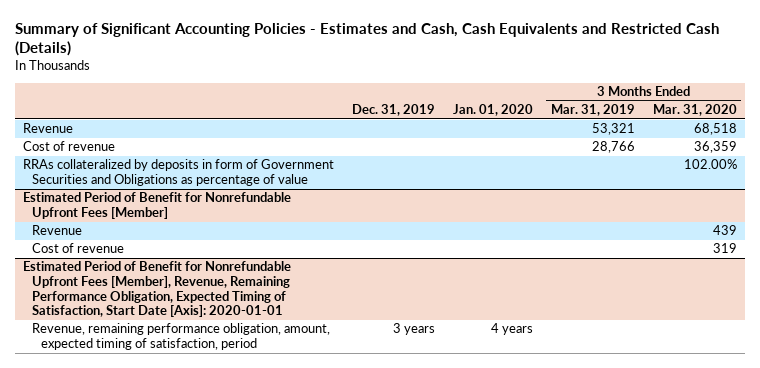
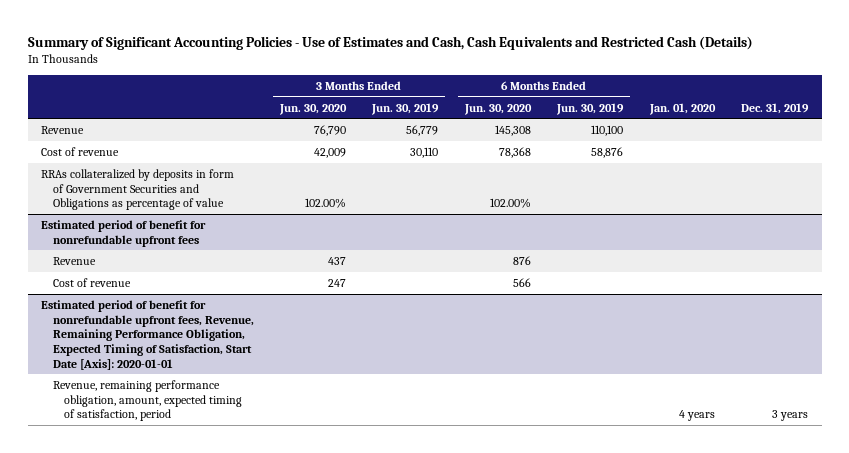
- Summary of Significant Accounting Policies - Estimates and Cash, Cash Equivalents and Restricted Cash (Details)
+ Summary of Significant Accounting Policies - Use of Estimates and Cash, Cash Equivalents and Restricted Cash (Details)
- | Dec. 31, 2019 | Jan. 01, 2020 | 3 Months Ended Mar. 31, 2019 | 3 Months Ended Mar. 31, 2020
+ | 3 Months Ended Jun. 30, 2020 | 3 Months Ended Jun. 30, 2019 | 6 Months Ended Jun. 30, 2020 | 6 Months Ended Jun. 30, 2019 | Jan. 01, 2020 | Dec. 31, 2019
- Estimated Period of Benefit for Nonrefundable Upfront Fees [Member]
+ Estimated period of benefit for nonrefundable upfront fees
- Estimated Period of Benefit for Nonrefundable Upfront Fees [Member], Revenue, Remaining Performance Obligation, Expected Timing of Satisfaction, Start Date [Axis]: 2020-01-01
+ Estimated period of benefit for nonrefundable upfront fees, Revenue, Remaining Performance Obligation, Expected Timing of Satisfaction, Start Date [Axis]: 2020-01-01

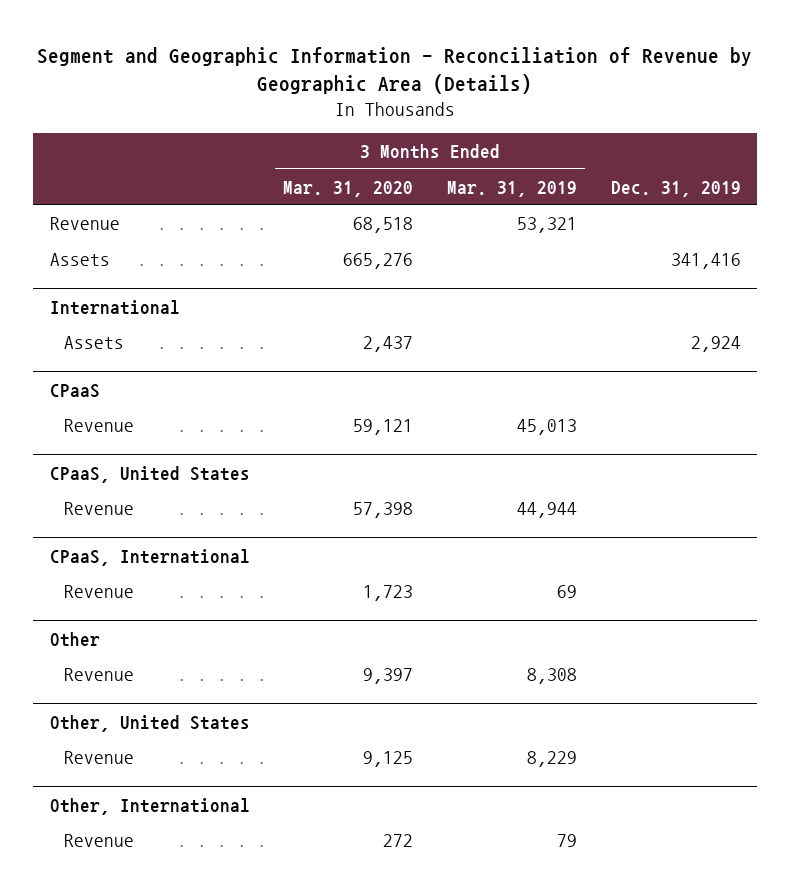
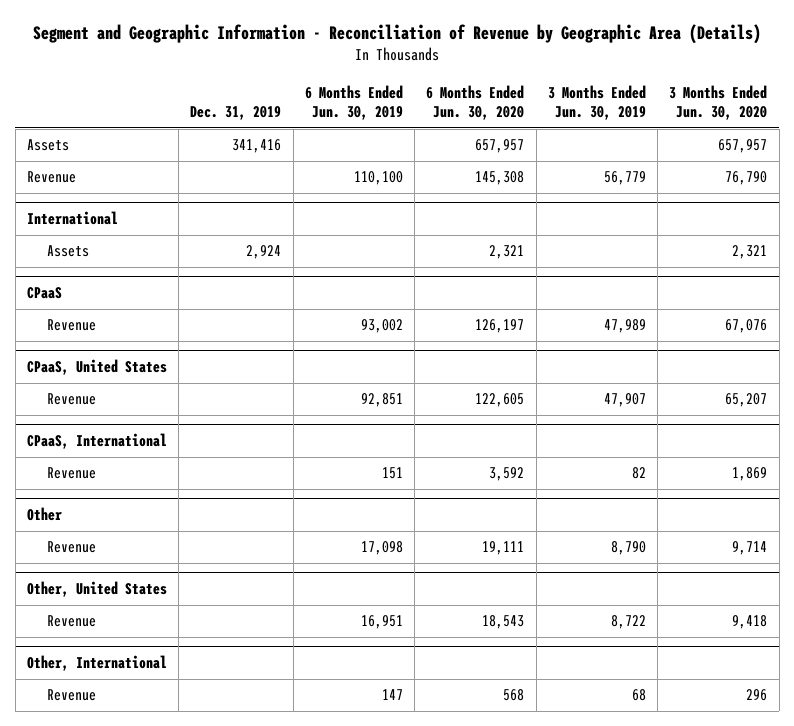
- | 3 Months Ended Mar. 31, 2020 | 3 Months Ended Mar. 31, 2019 | Dec. 31, 2019
+ | Dec. 31, 2019 | 6 Months Ended Jun. 30, 2019 | 6 Months Ended Jun. 30, 2020 | 3 Months Ended Jun. 30, 2019 | 3 Months Ended Jun. 30, 2020
moved down: Revenue | | 110,100 | 145,308 | 56,779 | 76,790

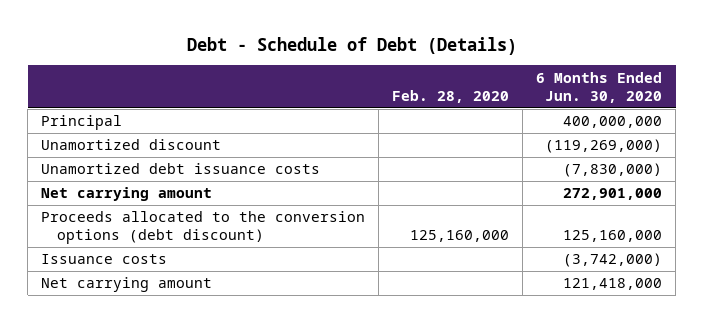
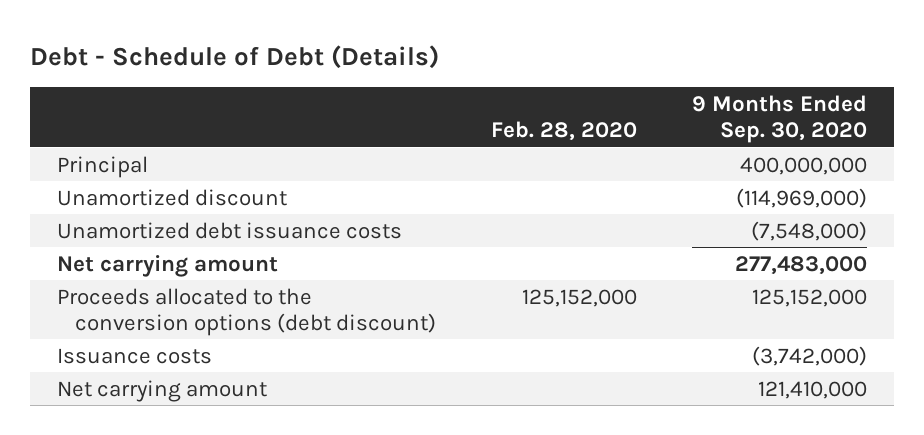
- | Feb. 28, 2020 | 6 Months Ended Jun. 30, 2020
+ | Feb. 28, 2020 | 9 Months Ended Sep. 30, 2020
- Proceeds allocated to the conversion options (debt discount) | 125,160,000 | 125,160,000
+ Proceeds allocated to the conversion options (debt discount) | 125,152,000 | 125,152,000

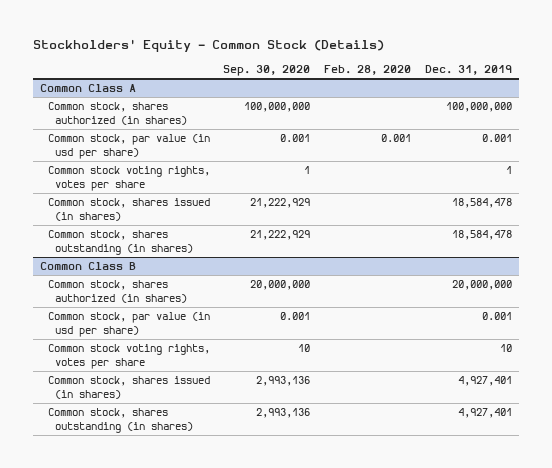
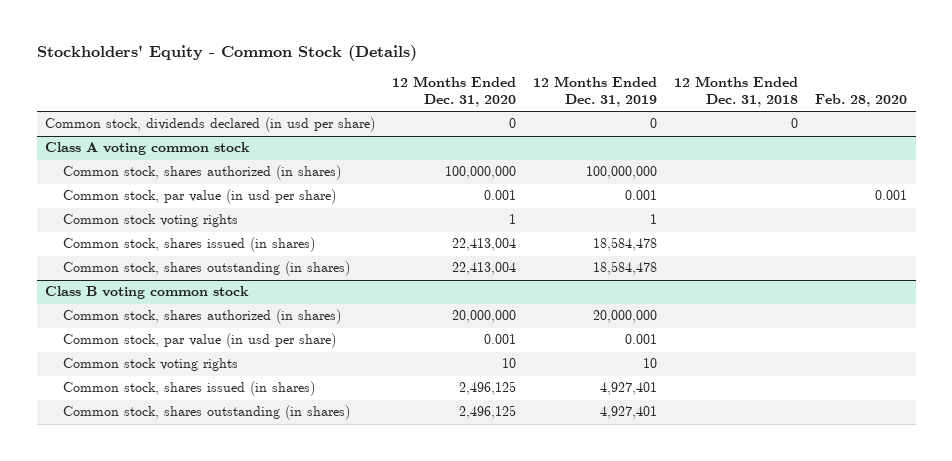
- | Sep. 30, 2020 | Feb. 28, 2020 | Dec. 31, 2019
+ | 12 Months Ended Dec. 31, 2020 | 12 Months Ended Dec. 31, 2019 | 12 Months Ended Dec. 31, 2018 | Feb. 28, 2020
- Common Class A
+ Common stock, dividends declared (in usd per share) | 0 | 0 | 0 |
+ Class A voting common stock
- Common stock voting rights, votes per share | 1 | | 1
+ Common stock voting rights | 1 | 1 | |
- Common Class B
+ Class B voting common stock
- Common stock voting rights, votes per share | 10 | | 10
+ Common stock voting rights | 10 | 10 | |

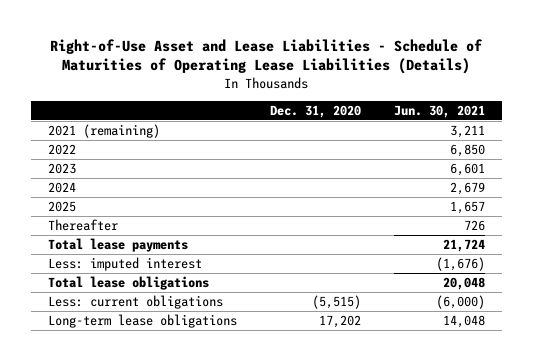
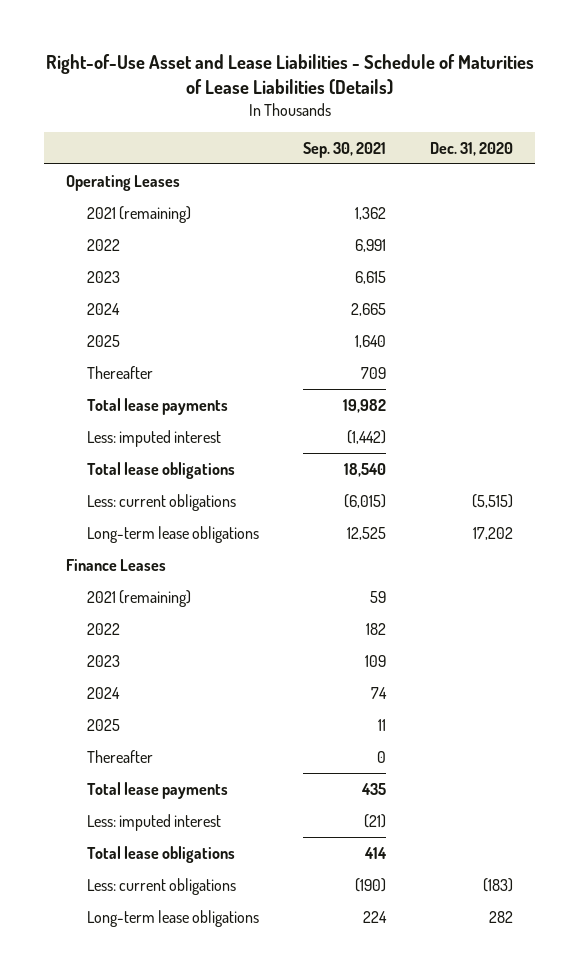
- Right-of-Use Asset and Lease Liabilities - Schedule of Maturities of Operating Lease Liabilities (Details)
+ Right-of-Use Asset and Lease Liabilities - Schedule of Maturities of Lease Liabilities (Details)
- | Dec. 31, 2020 | Jun. 30, 2021
+ | Sep. 30, 2021 | Dec. 31, 2020
+ Operating Leases
+ Finance Leases
+ 2021 (remaining) | 59 |
+ 2022 | 182 |
+ 2023 | 109 |
+ 2024 | 74 |
+ 2025 | 11 |
+ Thereafter | 0 |
+ Total lease payments | 435 |
+ Less: imputed interest | (21) |
+ Total lease obligations | 414 |
+ Less: current obligations | (190) | (183)
+ Long-term lease obligations | 224 | 282

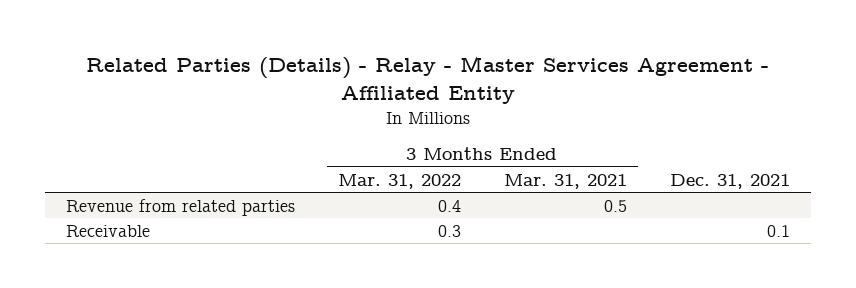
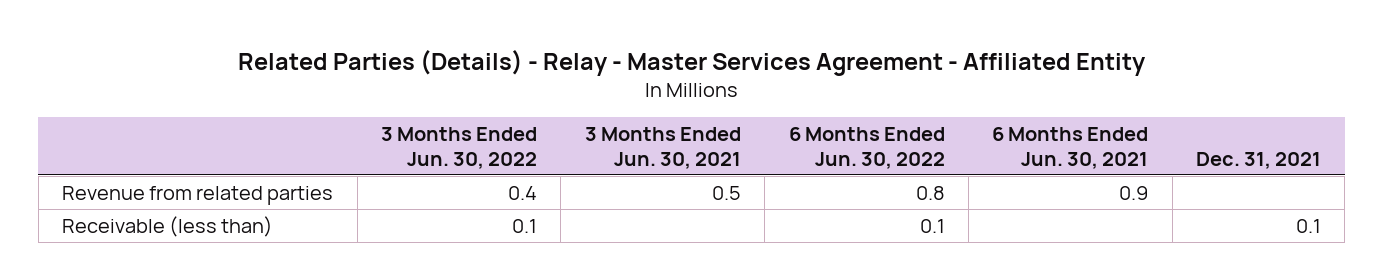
- | 3 Months Ended Mar. 31, 2022 | 3 Months Ended Mar. 31, 2021 | Dec. 31, 2021
+ | 3 Months Ended Jun. 30, 2022 | 3 Months Ended Jun. 30, 2021 | 6 Months Ended Jun. 30, 2022 | 6 Months Ended Jun. 30, 2021 | Dec. 31, 2021
- Receivable | 0.3 | | 0.1
+ Receivable (less than) | 0.1 | | 0.1 | | 0.1

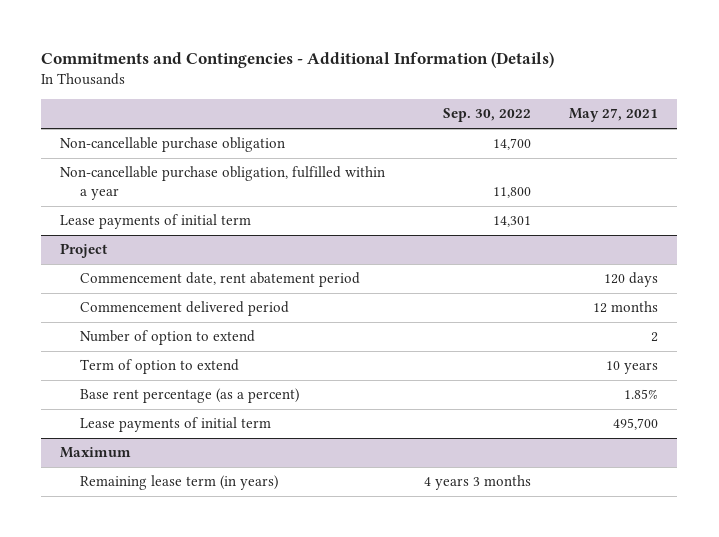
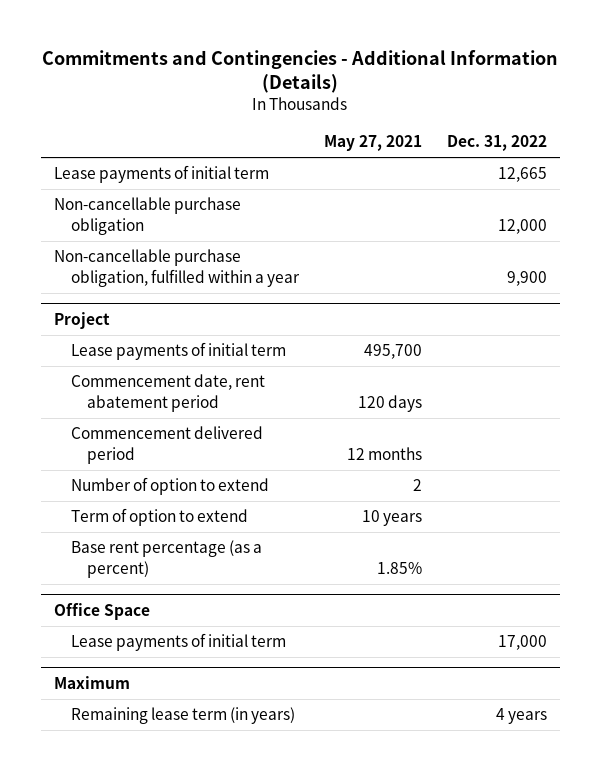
- | Sep. 30, 2022 | May 27, 2021
+ | May 27, 2021 | Dec. 31, 2022
moved up: Lease payments of initial term | | 12,665
@ Project
moved up: Lease payments of initial term | 495,700 |
+ Office Space
+ Lease payments of initial term | | 17,000

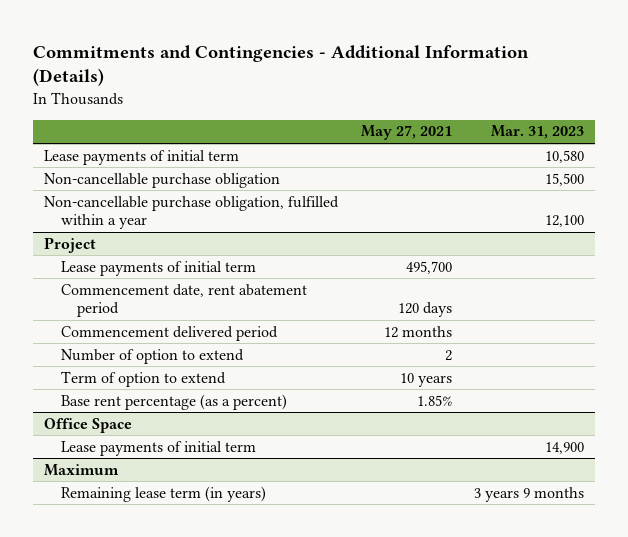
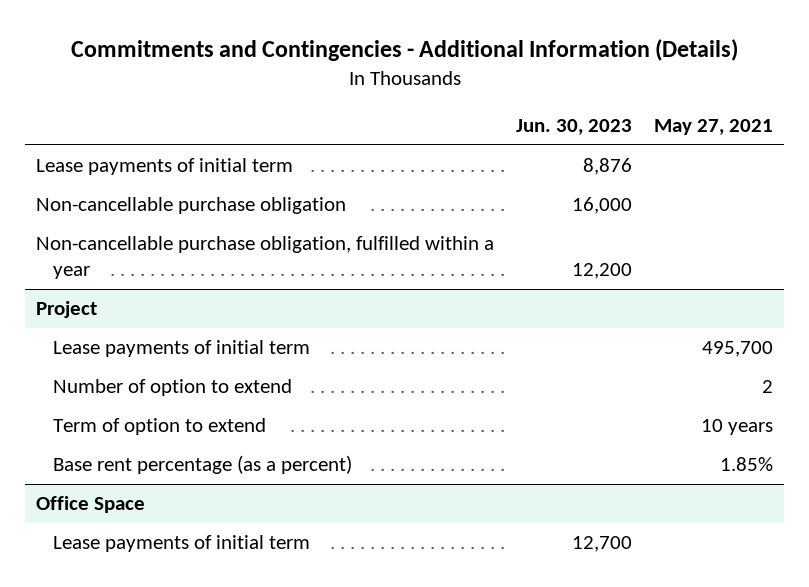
- | May 27, 2021 | Mar. 31, 2023
+ | Jun. 30, 2023 | May 27, 2021
@ Project
- Commencement date, rent abatement period | 120 days |
- Commencement delivered period | 12 months |
- Maximum
- Remaining lease term (in years) | | 3 years 9 months

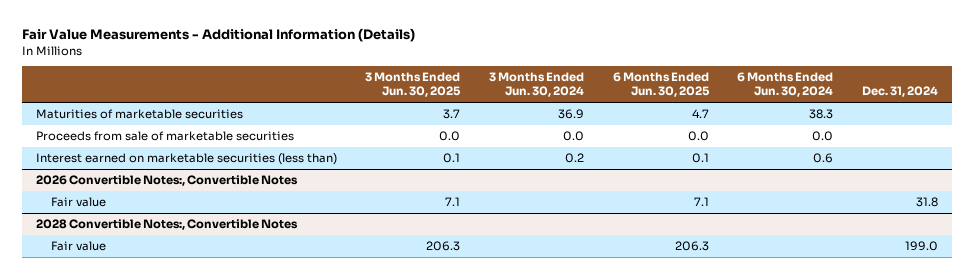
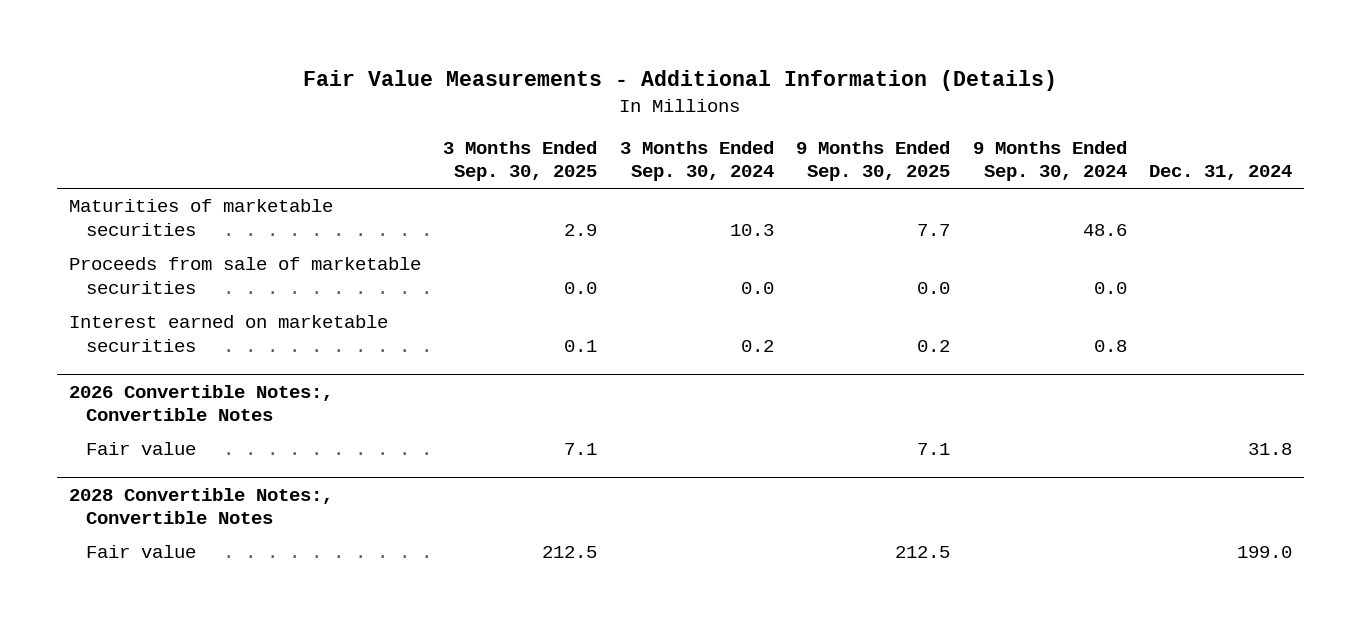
- | 3 Months Ended Jun. 30, 2025 | 3 Months Ended Jun. 30, 2024 | 6 Months Ended Jun. 30, 2025 | 6 Months Ended Jun. 30, 2024 | Dec. 31, 2024
+ | 3 Months Ended Sep. 30, 2025 | 3 Months Ended Sep. 30, 2024 | 9 Months Ended Sep. 30, 2025 | 9 Months Ended Sep. 30, 2024 | Dec. 31, 2024
- Interest earned on marketable securities (less than) | 0.1 | 0.2 | 0.1 | 0.6 |
+ Interest earned on marketable securities | 0.1 | 0.2 | 0.2 | 0.8 |

